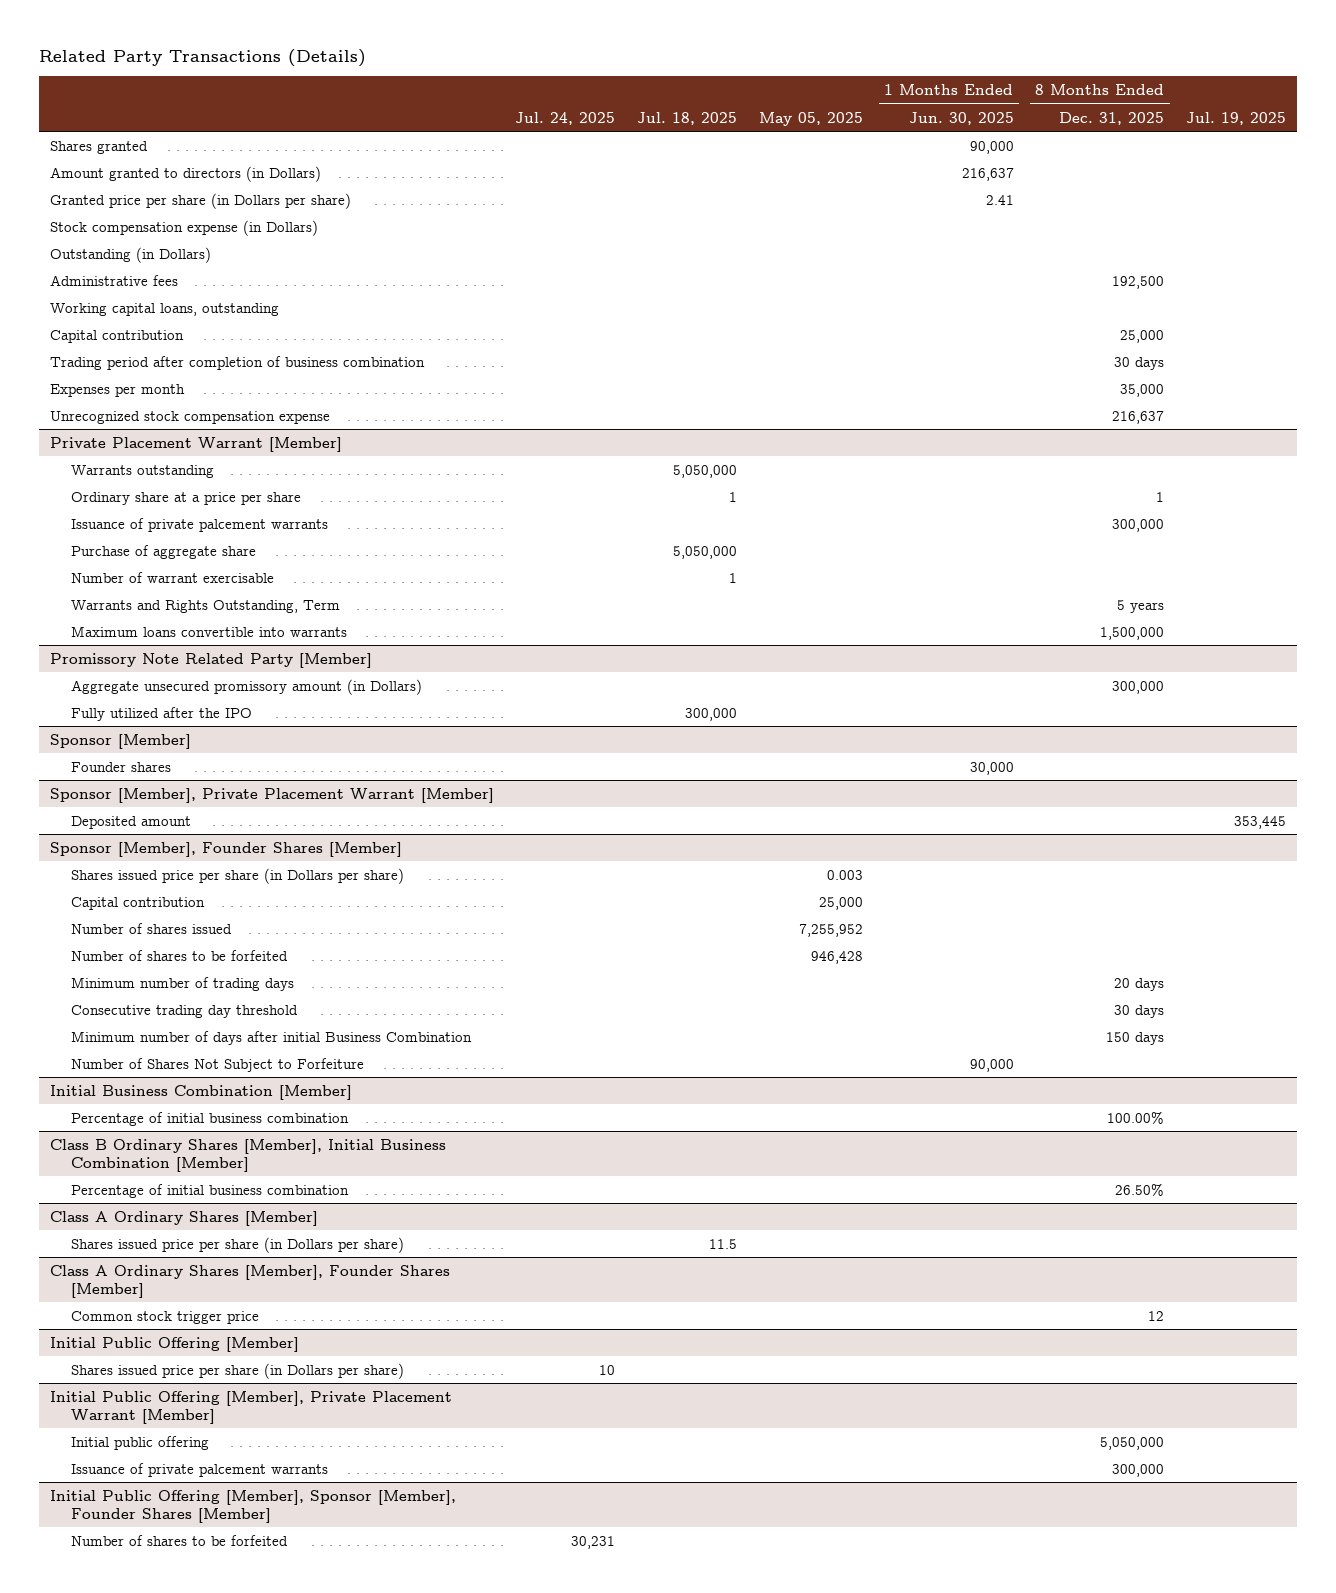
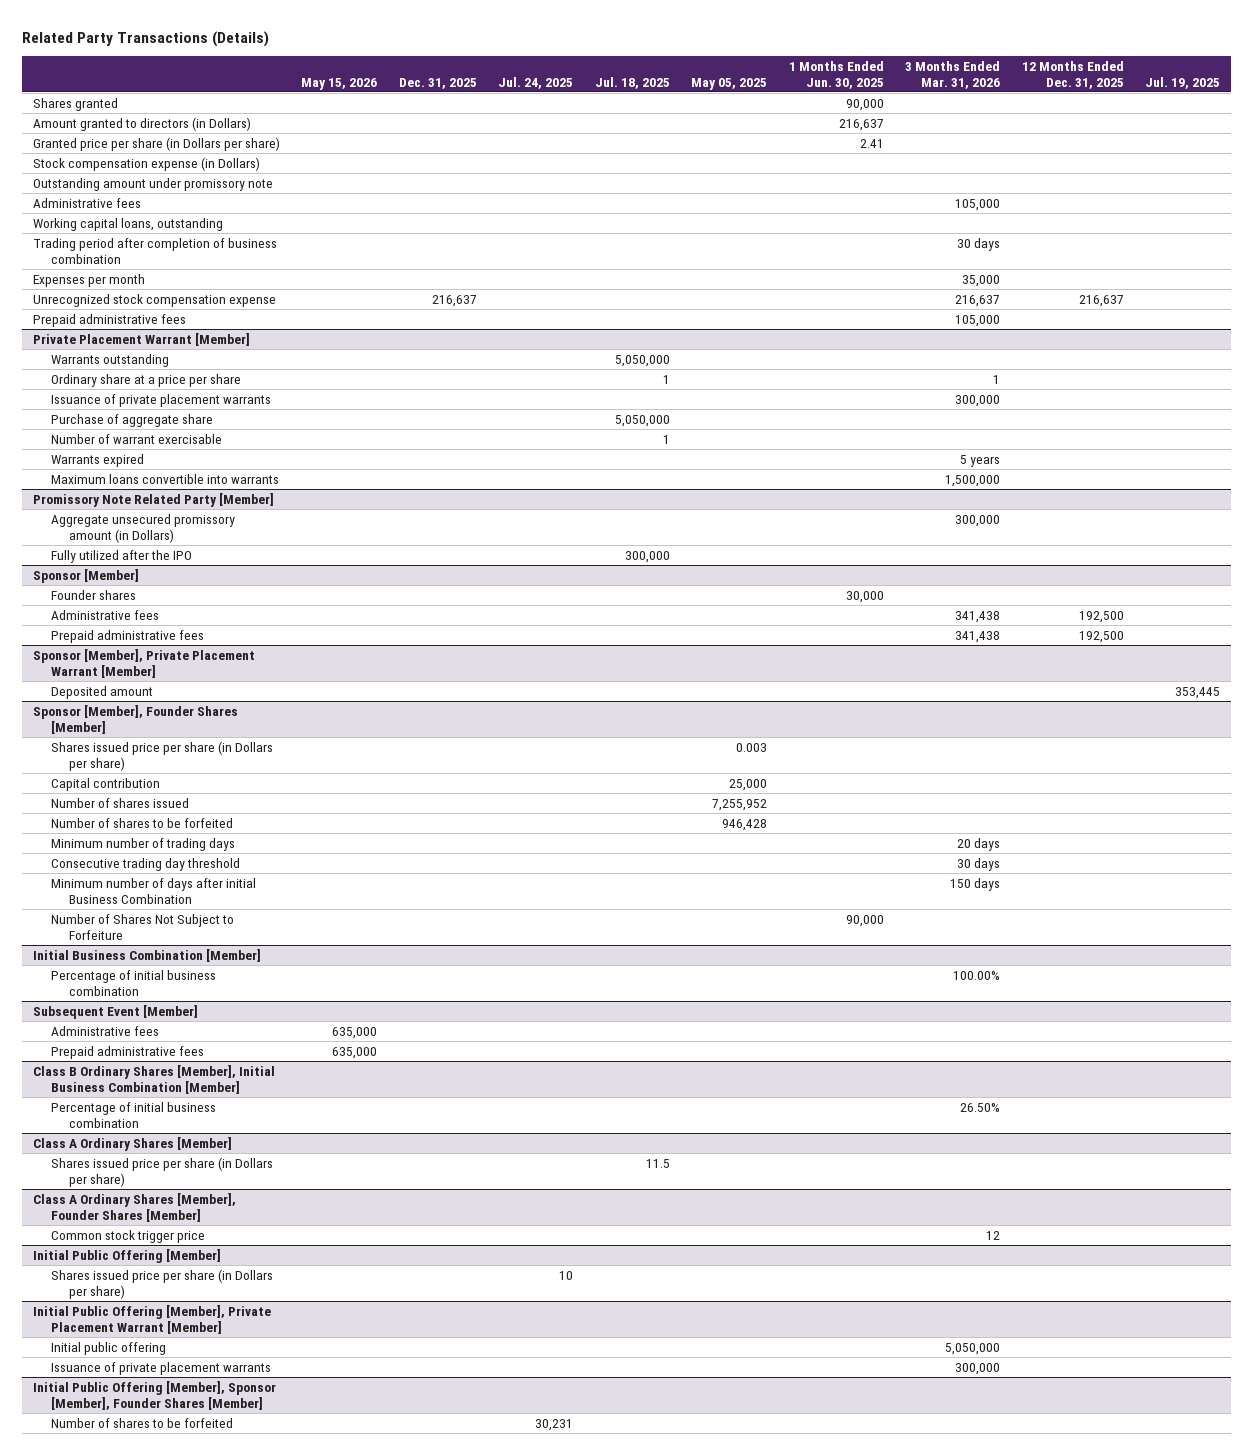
- | Jul. 24, 2025 | Jul. 18, 2025 | May 05, 2025 | 1 Months Ended Jun. 30, 2025 | 8 Months Ended Dec. 31, 2025 | Jul. 19, 2025
+ | May 15, 2026 | Dec. 31, 2025 | Jul. 24, 2025 | Jul. 18, 2025 | May 05, 2025 | 1 Months Ended Jun. 30, 2025 | 3 Months Ended Mar. 31, 2026 | 12 Months Ended Dec. 31, 2025 | Jul. 19, 2025
- Outstanding (in Dollars)
+ Outstanding amount under promissory note
- Capital contribution | | | | | 25,000 |
+ Prepaid administrative fees | | | | | | | 105,000 | |
@ Private Placement Warrant [Member]
- Issuance of private palcement warrants | | | | | 300,000 |
+ Issuance of private placement warrants | | | | | | | 300,000 | |
- Warrants and Rights Outstanding, Term | | | | | 5 years |
+ Warrants expired | | | | | | | 5 years | |
@ Sponsor [Member]
+ Administrative fees | | | | | | | 341,438 | 192,500 |
+ Prepaid administrative fees | | | | | | | 341,438 | 192,500 |
+ Subsequent Event [Member]
+ Administrative fees | 635,000 | | | | | | | |
+ Prepaid administrative fees | 635,000 | | | | | | | |
@ Initial Public Offering [Member], Private Placement Warrant [Member]
- Issuance of private palcement warrants | | | | | 300,000 |
+ Issuance of private placement warrants | | | | | | | 300,000 | |

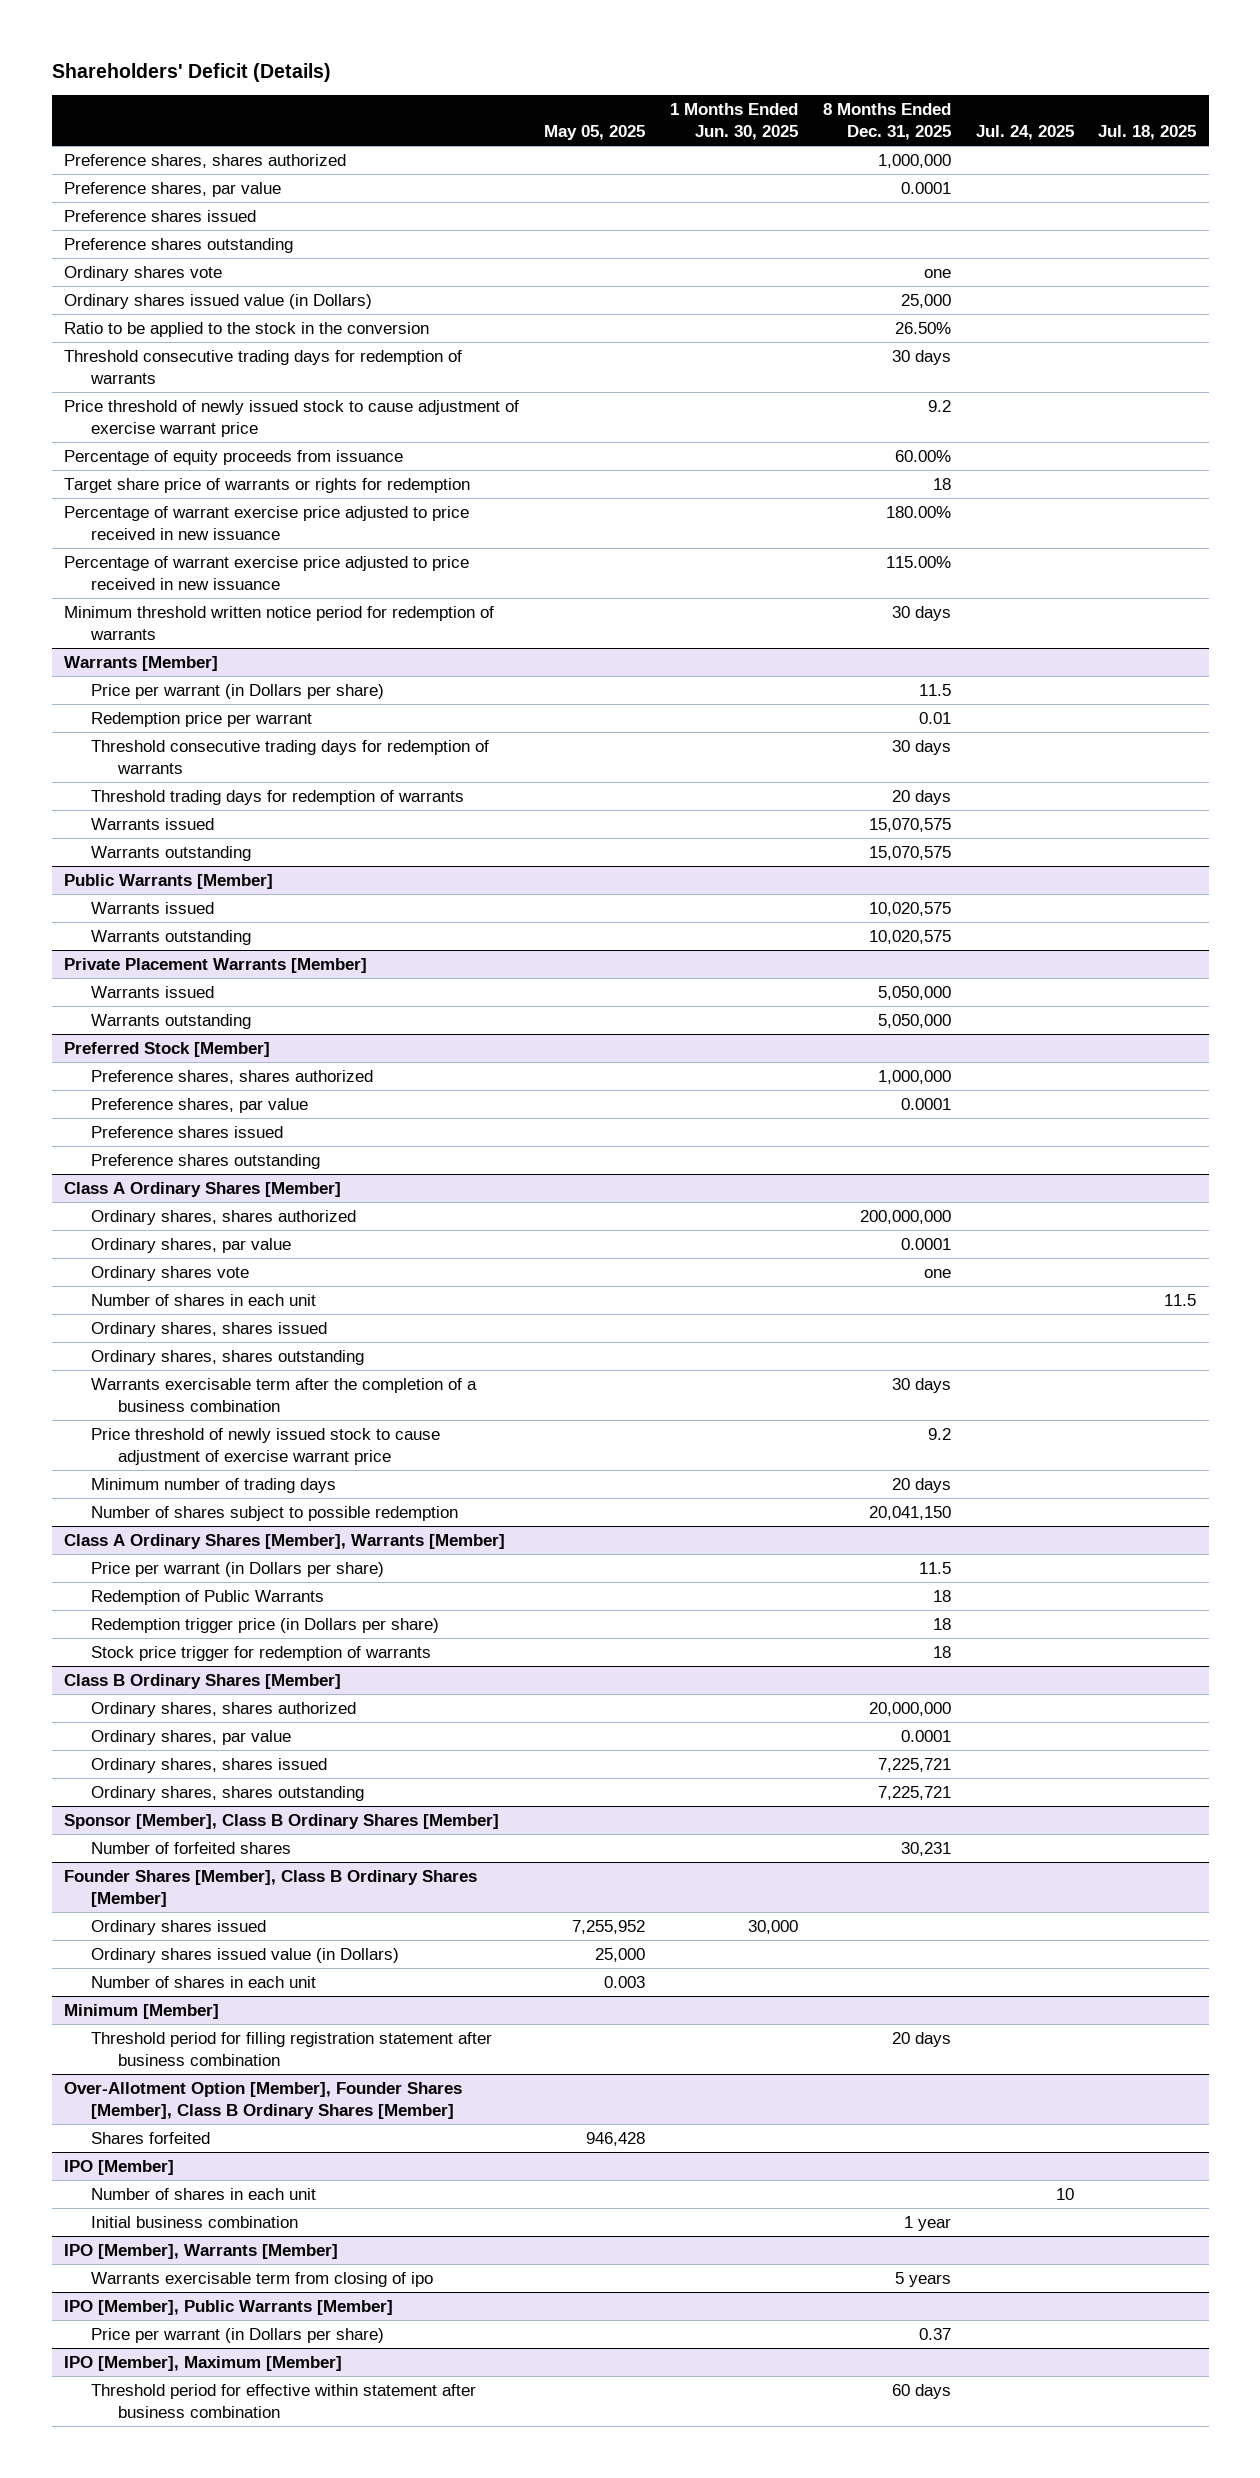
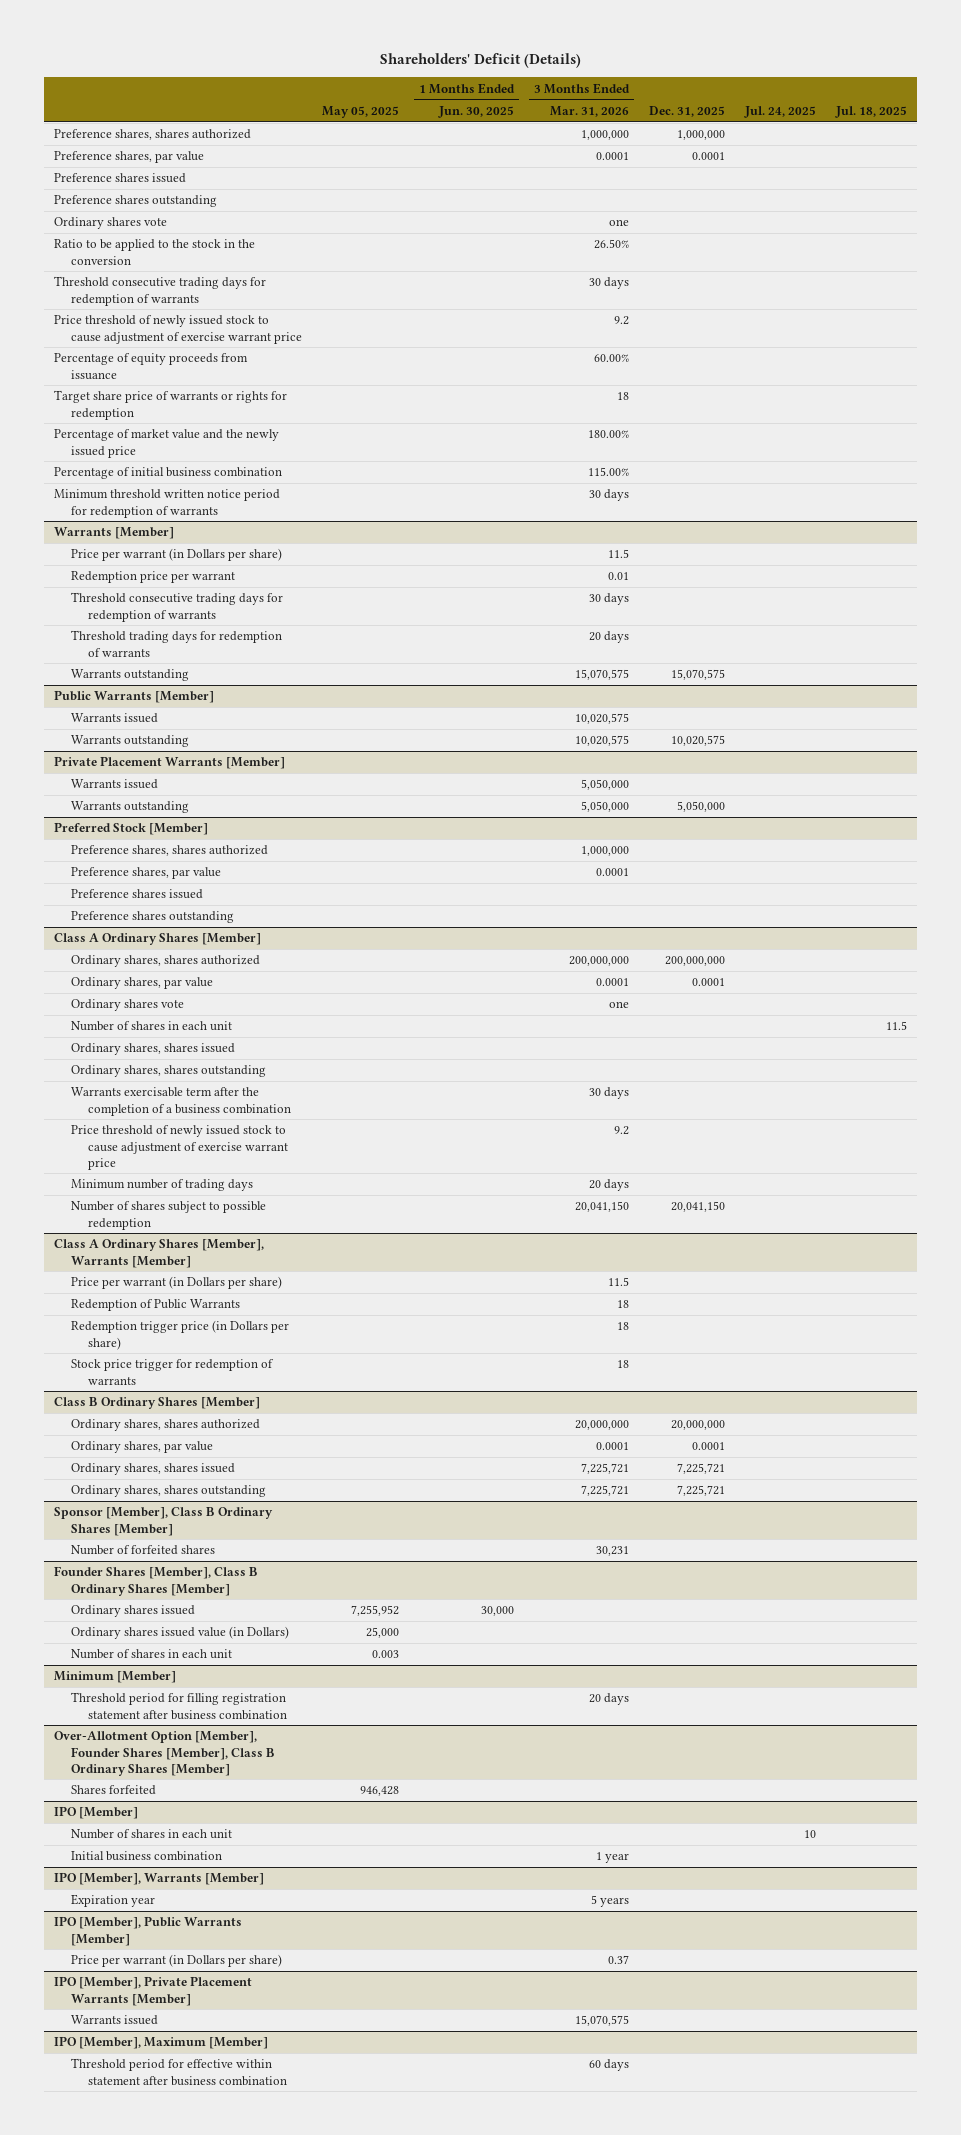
- | May 05, 2025 | 1 Months Ended Jun. 30, 2025 | 8 Months Ended Dec. 31, 2025 | Jul. 24, 2025 | Jul. 18, 2025
+ | May 05, 2025 | 1 Months Ended Jun. 30, 2025 | 3 Months Ended Mar. 31, 2026 | Dec. 31, 2025 | Jul. 24, 2025 | Jul. 18, 2025
- Ordinary shares issued value (in Dollars) | | | 25,000 | |
- Percentage of warrant exercise price adjusted to price received in new issuance | | | 180.00% | |
- Percentage of warrant exercise price adjusted to price received in new issuance | | | 115.00% | |
+ Percentage of market value and the newly issued price | | | 180.00% | | |
+ Percentage of initial business combination | | | 115.00% | | |
@ Warrants [Member]
- Warrants issued | | | 15,070,575 | |
@ IPO [Member], Warrants [Member]
- Warrants exercisable term from closing of ipo | | | 5 years | |
+ Expiration year | | | 5 years | | |
+ IPO [Member], Private Placement Warrants [Member]
+ Warrants issued | | | 15,070,575 | | |

